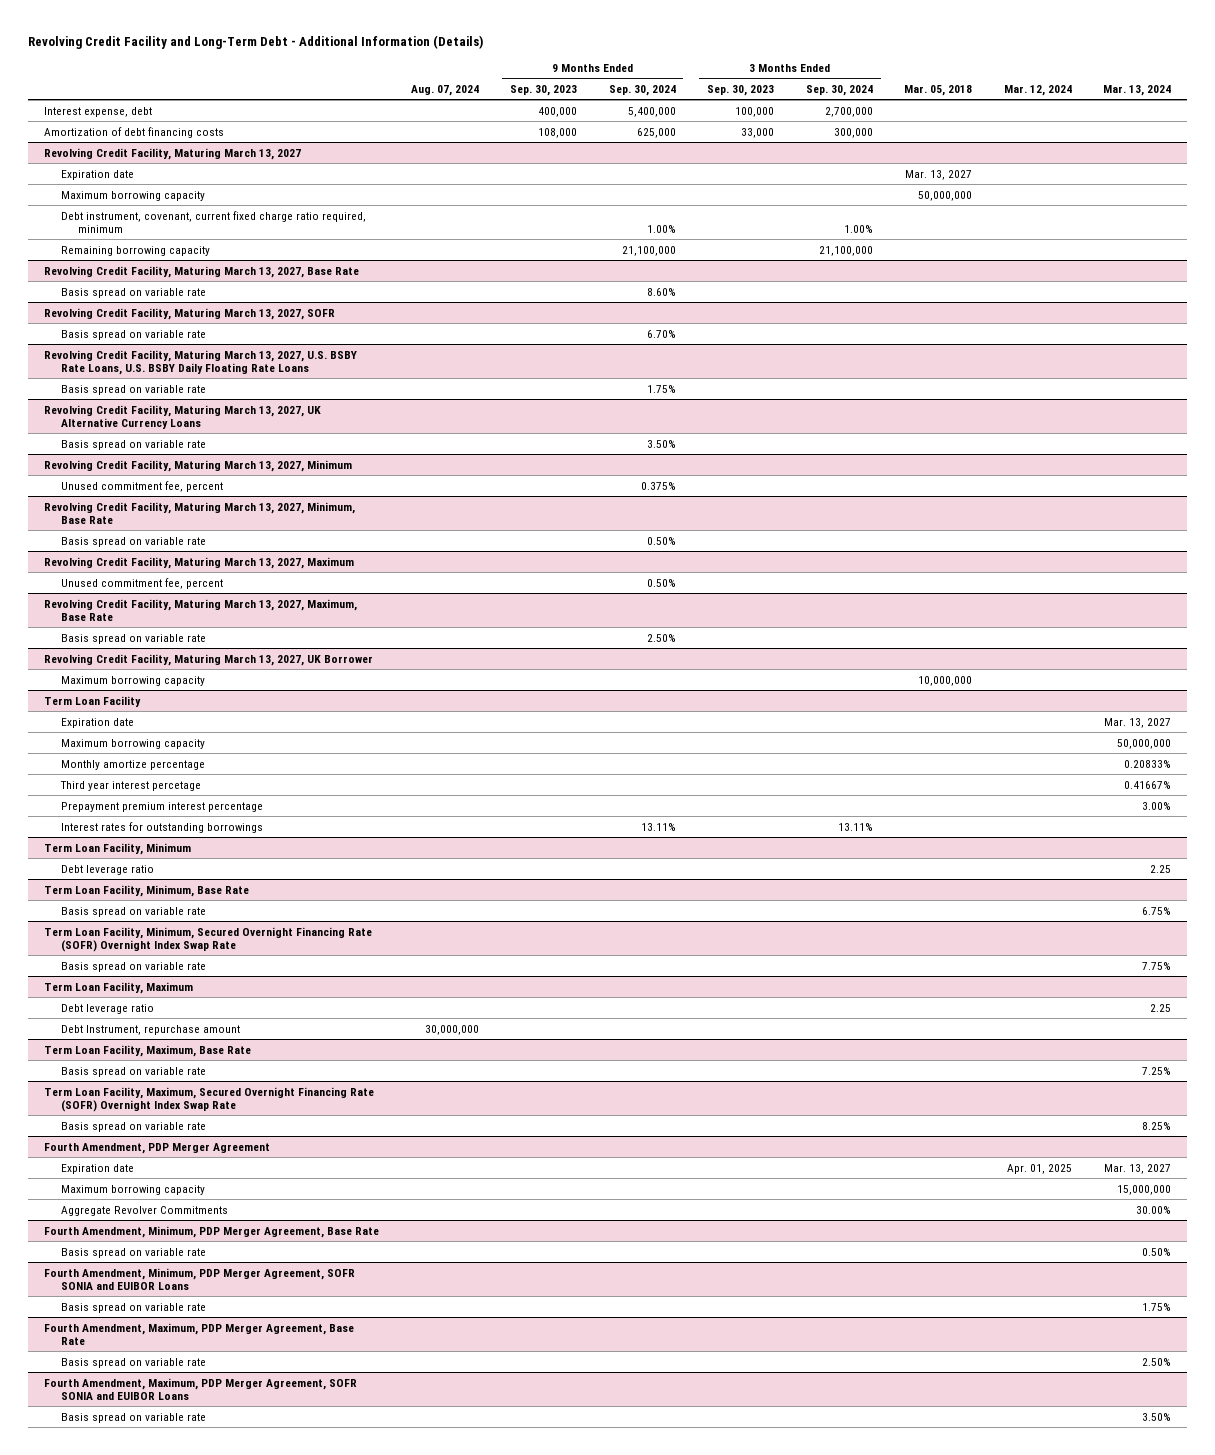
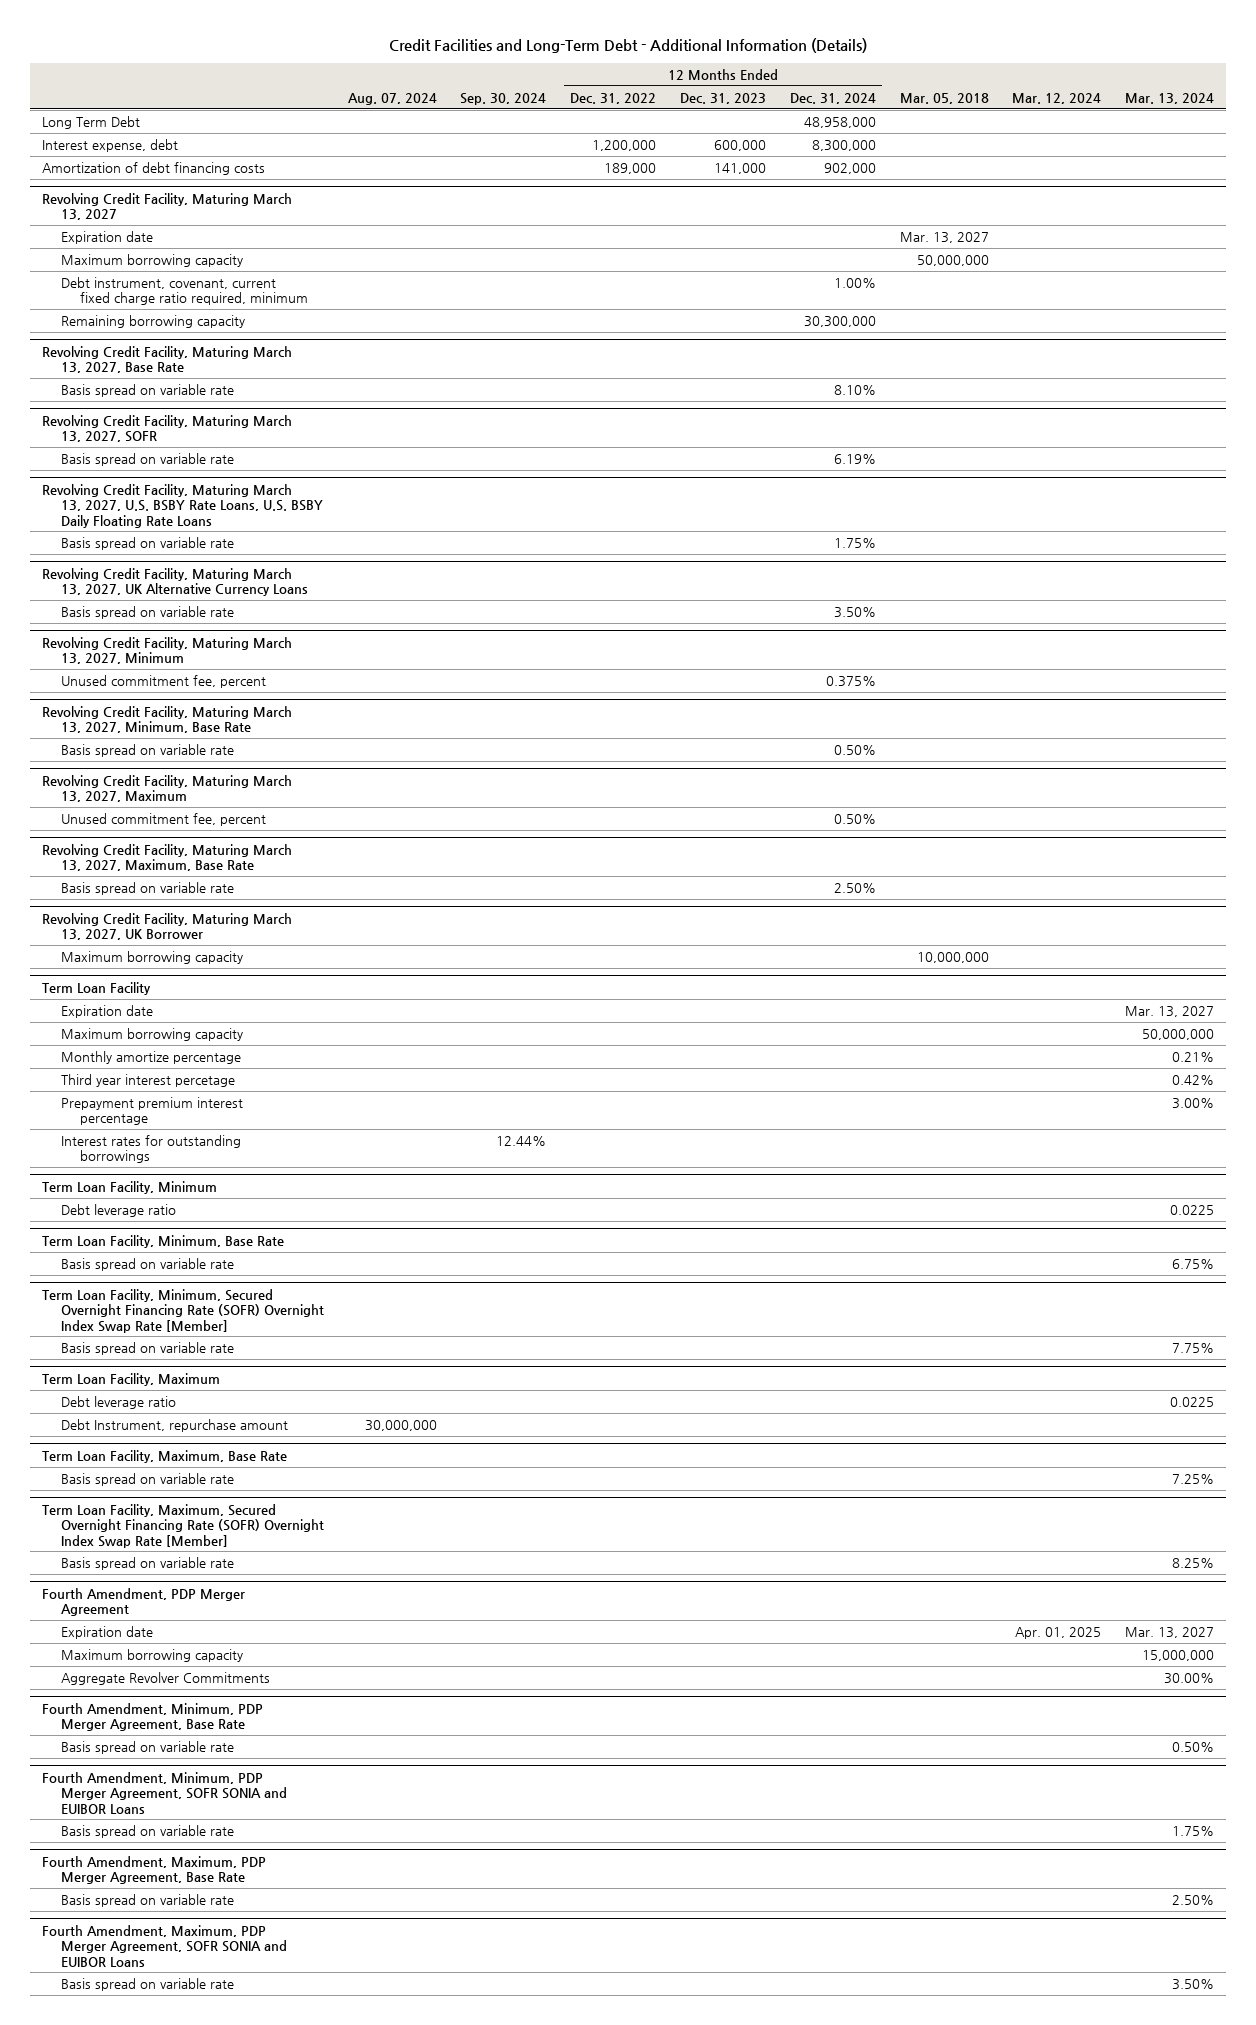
- Revolving Credit Facility and Long-Term Debt - Additional Information (Details)
+ Credit Facilities and Long-Term Debt - Additional Information (Details)
- | Aug. 07, 2024 | 9 Months Ended Sep. 30, 2023 | 9 Months Ended Sep. 30, 2024 | 3 Months Ended Sep. 30, 2023 | 3 Months Ended Sep. 30, 2024 | Mar. 05, 2018 | Mar. 12, 2024 | Mar. 13, 2024
+ | Aug. 07, 2024 | Sep. 30, 2024 | 12 Months Ended Dec. 31, 2022 | 12 Months Ended Dec. 31, 2023 | 12 Months Ended Dec. 31, 2024 | Mar. 05, 2018 | Mar. 12, 2024 | Mar. 13, 2024
+ Long Term Debt | | | | | 48,958,000 | | |
@ Term Loan Facility
- Monthly amortize percentage | | | | | | | | 0.20833%
- Third year interest percetage | | | | | | | | 0.41667%
+ Monthly amortize percentage | | | | | | | | 0.21%
+ Third year interest percetage | | | | | | | | 0.42%
@ Term Loan Facility, Minimum
- Debt leverage ratio | | | | | | | | 2.25
+ Debt leverage ratio | | | | | | | | 0.0225
- Term Loan Facility, Minimum, Secured Overnight Financing Rate (SOFR) Overnight Index Swap Rate
+ Term Loan Facility, Minimum, Secured Overnight Financing Rate (SOFR) Overnight Index Swap Rate [Member]
@ Term Loan Facility, Maximum
- Debt leverage ratio | | | | | | | | 2.25
+ Debt leverage ratio | | | | | | | | 0.0225
- Term Loan Facility, Maximum, Secured Overnight Financing Rate (SOFR) Overnight Index Swap Rate
+ Term Loan Facility, Maximum, Secured Overnight Financing Rate (SOFR) Overnight Index Swap Rate [Member]

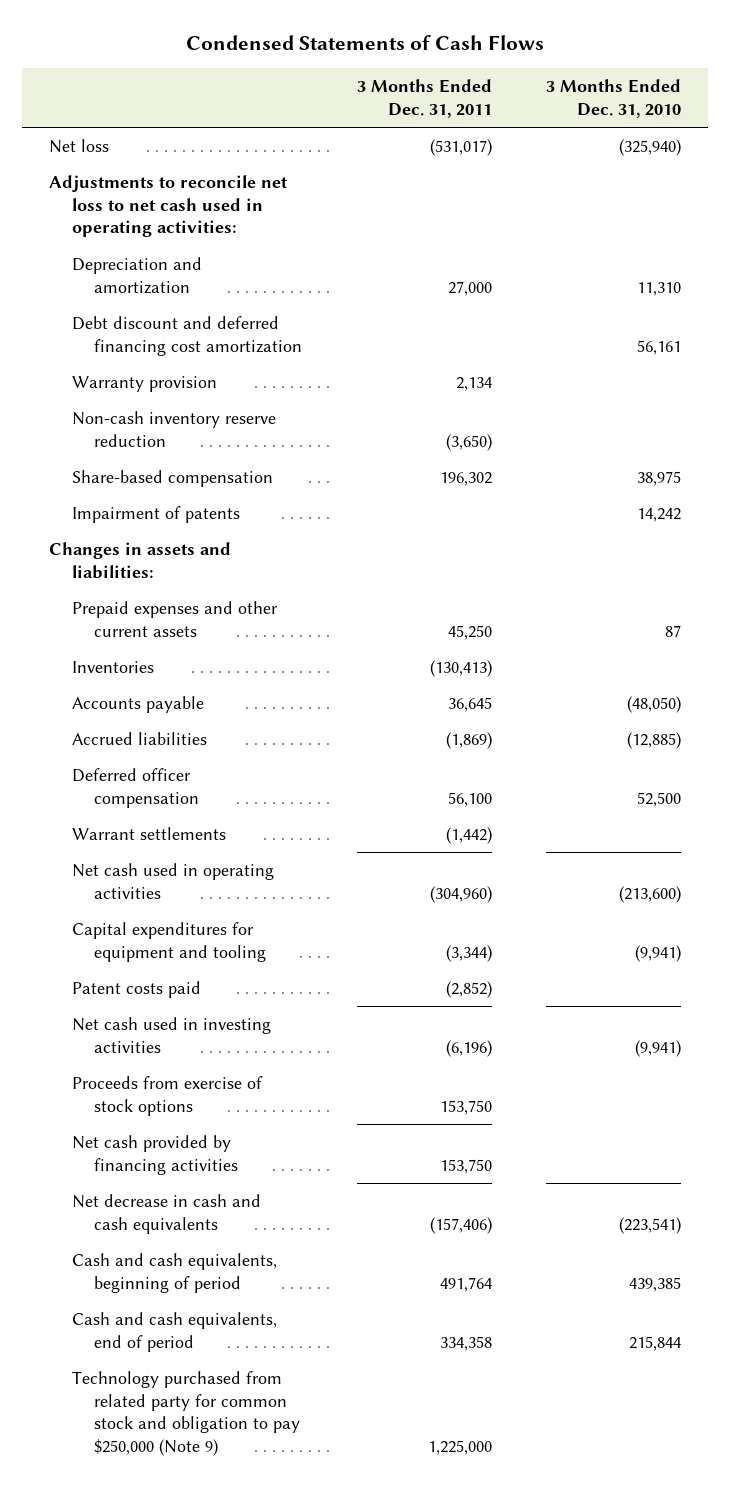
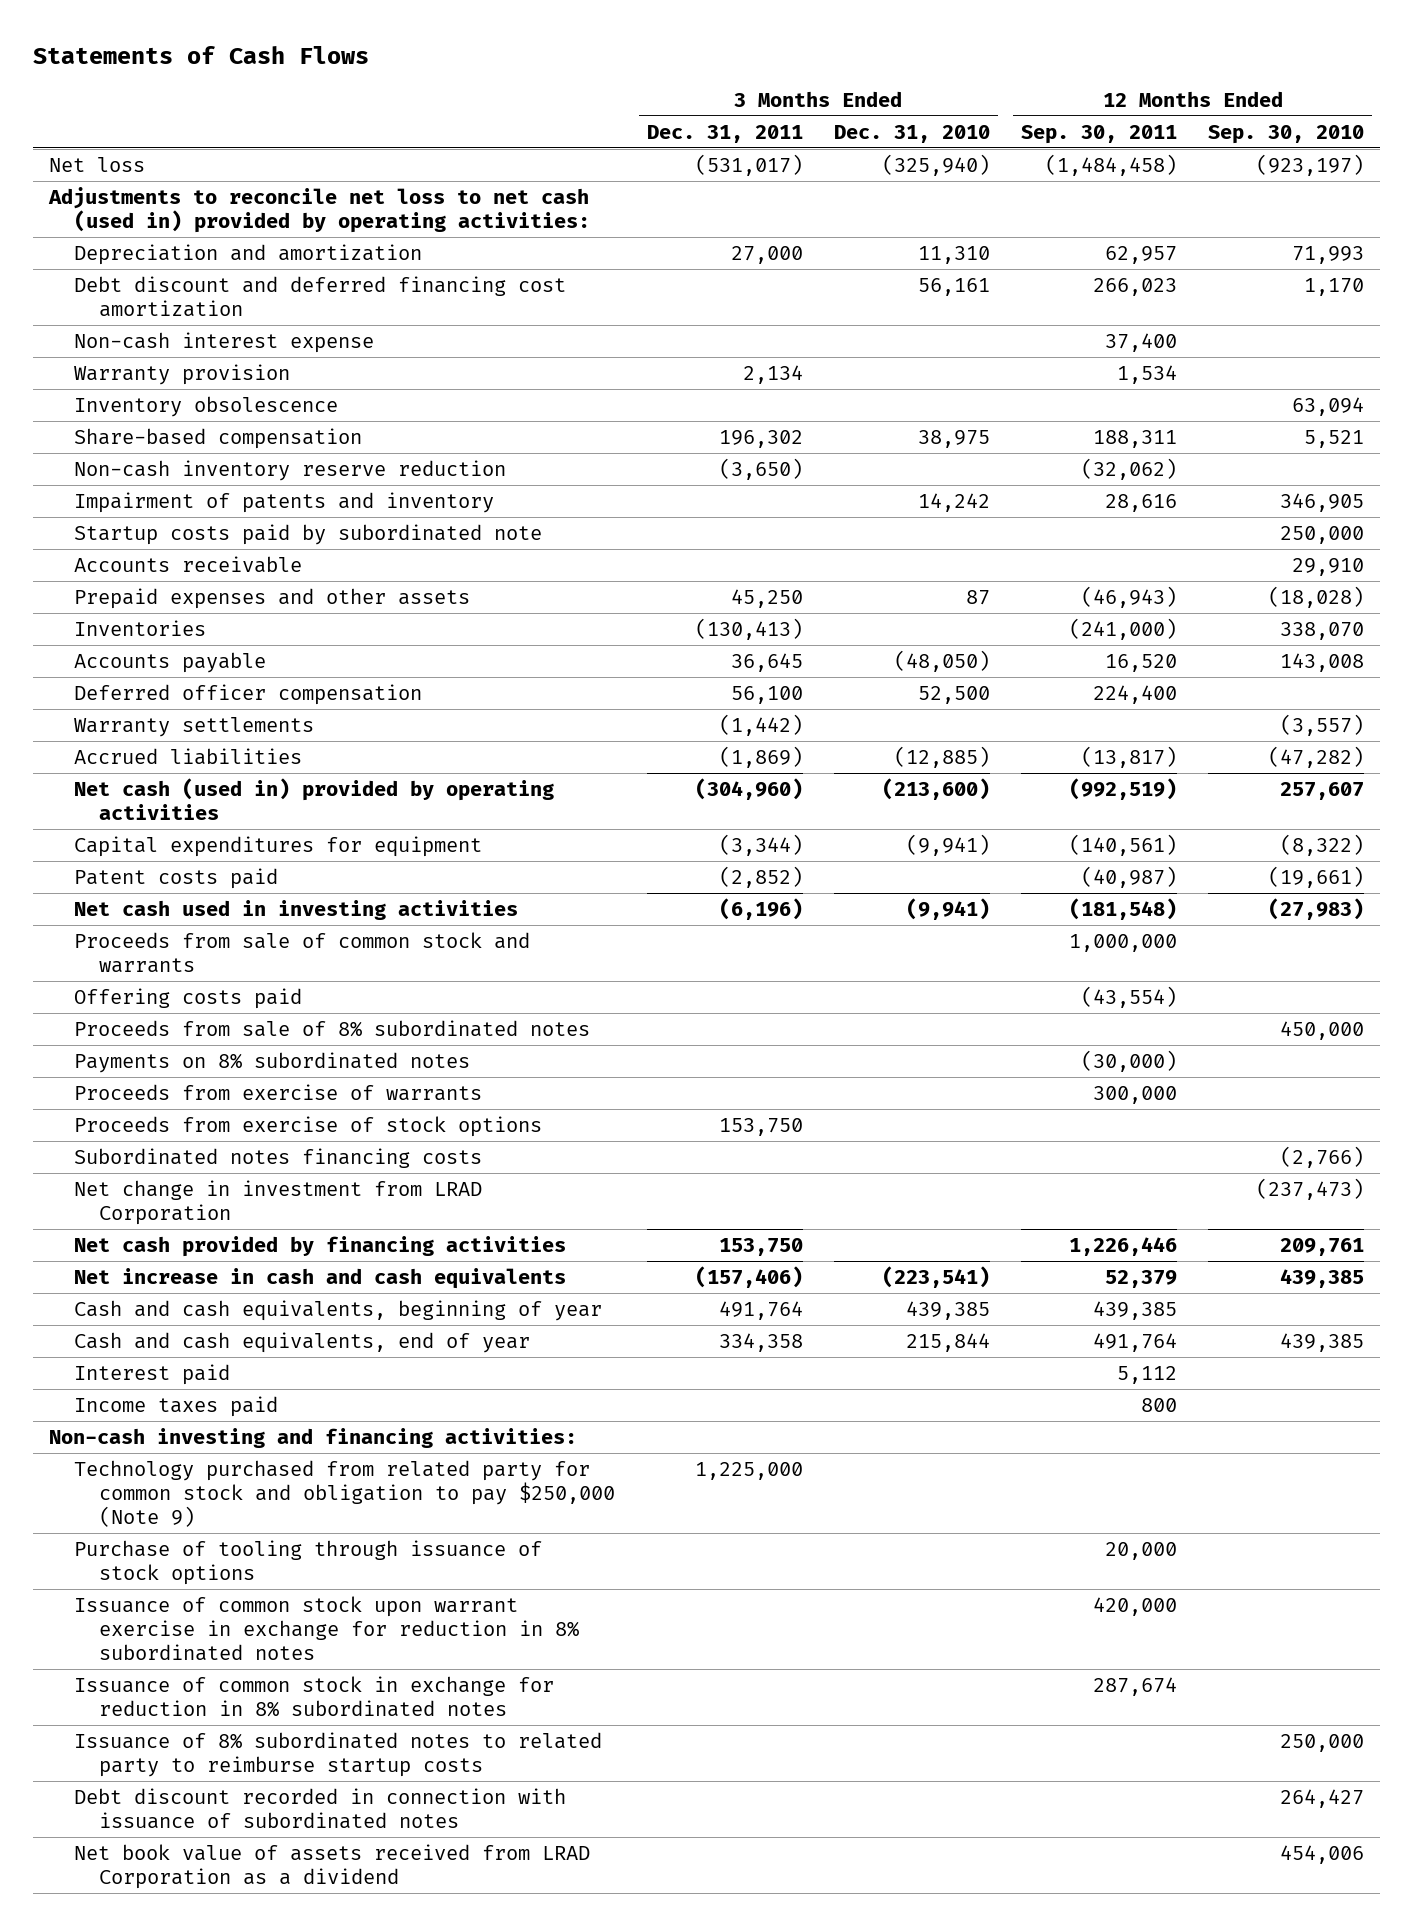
- Condensed Statements of Cash Flows
+ Statements of Cash Flows
- | 3 Months Ended Dec. 31, 2011 | 3 Months Ended Dec. 31, 2010
+ | 3 Months Ended Dec. 31, 2011 | 3 Months Ended Dec. 31, 2010 | 12 Months Ended Sep. 30, 2011 | 12 Months Ended Sep. 30, 2010
- Adjustments to reconcile net loss to net cash used in operating activities:
+ Adjustments to reconcile net loss to net cash (used in) provided by operating activities:
+ Non-cash interest expense | | | 37,400 |
+ Inventory obsolescence | | | | 63,094
- Impairment of patents | | 14,242
- Changes in assets and liabilities:
- Prepaid expenses and other current assets | 45,250 | 87
moved down: Non-cash inventory reserve reduction | (3,650) | | (32,062) |
+ Impairment of patents and inventory | | 14,242 | 28,616 | 346,905
+ Startup costs paid by subordinated note | | | | 250,000
+ Accounts receivable | | | | 29,910
+ Prepaid expenses and other assets | 45,250 | 87 | (46,943) | (18,028)
- Warrant settlements | (1,442) |
- Net cash used in operating activities | (304,960) | (213,600)
- Capital expenditures for equipment and tooling | (3,344) | (9,941)
+ Warranty settlements | (1,442) | | | (3,557)
moved down: Accrued liabilities | (1,869) | (12,885) | (13,817) | (47,282)
+ Net cash (used in) provided by operating activities | (304,960) | (213,600) | (992,519) | 257,607
+ Capital expenditures for equipment | (3,344) | (9,941) | (140,561) | (8,322)
+ Proceeds from sale of common stock and warrants | | | 1,000,000 |
+ Offering costs paid | | | (43,554) |
+ Proceeds from sale of 8% subordinated notes | | | | 450,000
+ Payments on 8% subordinated notes | | | (30,000) |
+ Proceeds from exercise of warrants | | | 300,000 |
+ Subordinated notes financing costs | | | | (2,766)
+ Net change in investment from LRAD Corporation | | | | (237,473)
- Net decrease in cash and cash equivalents | (157,406) | (223,541)
- Cash and cash equivalents, beginning of period | 491,764 | 439,385
- Cash and cash equivalents, end of period | 334,358 | 215,844
+ Net increase in cash and cash equivalents | (157,406) | (223,541) | 52,379 | 439,385
+ Cash and cash equivalents, beginning of year | 491,764 | 439,385 | 439,385 |
+ Cash and cash equivalents, end of year | 334,358 | 215,844 | 491,764 | 439,385
+ Interest paid | | | 5,112 |
+ Income taxes paid | | | 800 |
+ Non-cash investing and financing activities:
+ Purchase of tooling through issuance of stock options | | | 20,000 |
+ Issuance of common stock upon warrant exercise in exchange for reduction in 8% subordinated notes | | | 420,000 |
+ Issuance of common stock in exchange for reduction in 8% subordinated notes | | | 287,674 |
+ Issuance of 8% subordinated notes to related party to reimburse startup costs | | | | 250,000
+ Debt discount recorded in connection with issuance of subordinated notes | | | | 264,427
+ Net book value of assets received from LRAD Corporation as a dividend | | | | 454,006

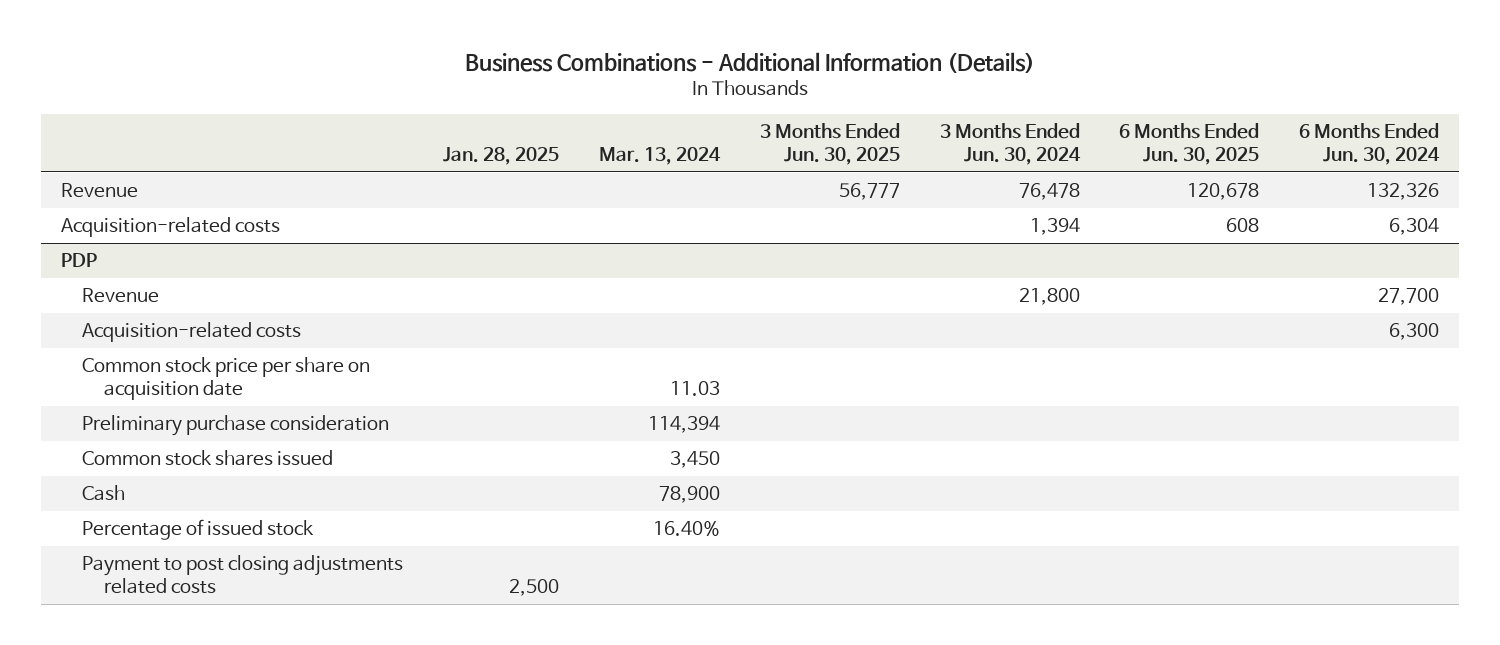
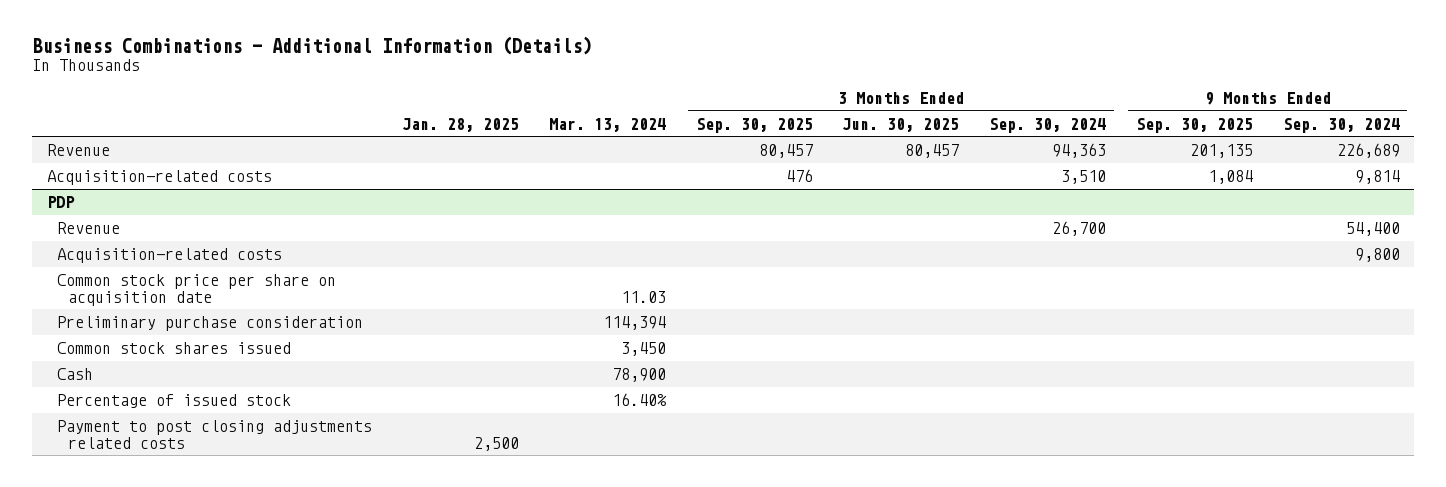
- | Jan. 28, 2025 | Mar. 13, 2024 | 3 Months Ended Jun. 30, 2025 | 3 Months Ended Jun. 30, 2024 | 6 Months Ended Jun. 30, 2025 | 6 Months Ended Jun. 30, 2024
+ | Jan. 28, 2025 | Mar. 13, 2024 | 3 Months Ended Sep. 30, 2025 | 3 Months Ended Jun. 30, 2025 | 3 Months Ended Sep. 30, 2024 | 9 Months Ended Sep. 30, 2025 | 9 Months Ended Sep. 30, 2024
- Revenue | | | 56,777 | 76,478 | 120,678 | 132,326
+ Revenue | | | 80,457 | 80,457 | 94,363 | 201,135 | 226,689

